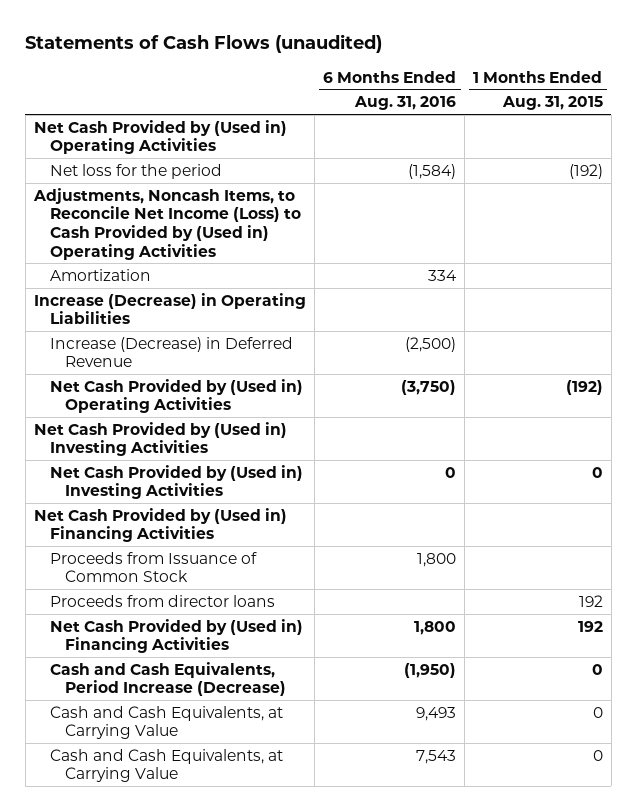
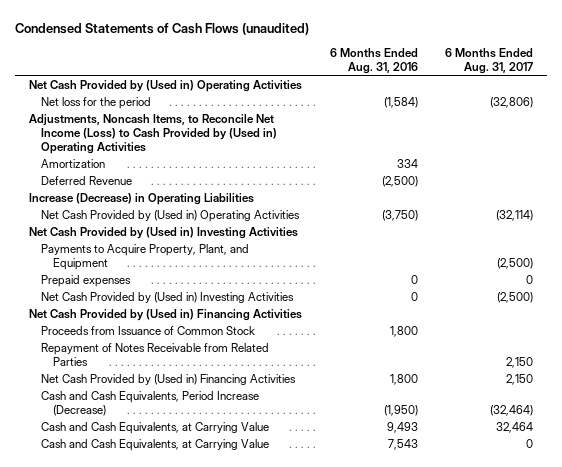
- Statements of Cash Flows (unaudited)
+ Condensed Statements of Cash Flows (unaudited)
- | 6 Months Ended Aug. 31, 2016 | 1 Months Ended Aug. 31, 2015
+ | 6 Months Ended Aug. 31, 2016 | 6 Months Ended Aug. 31, 2017
+ Deferred Revenue | (2,500) |
- Increase (Decrease) in Deferred Revenue | (2,500) |
+ Payments to Acquire Property, Plant, and Equipment | | (2,500)
+ Prepaid expenses | 0 | 0
- Proceeds from director loans | | 192
+ Repayment of Notes Receivable from Related Parties | | 2,150

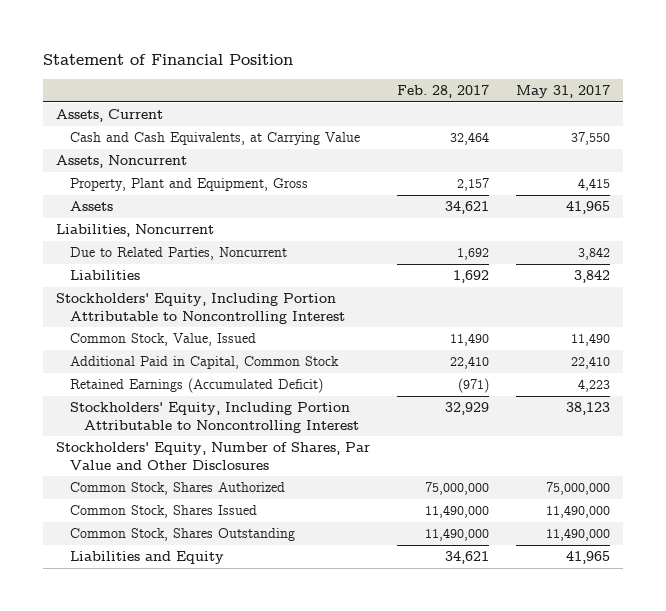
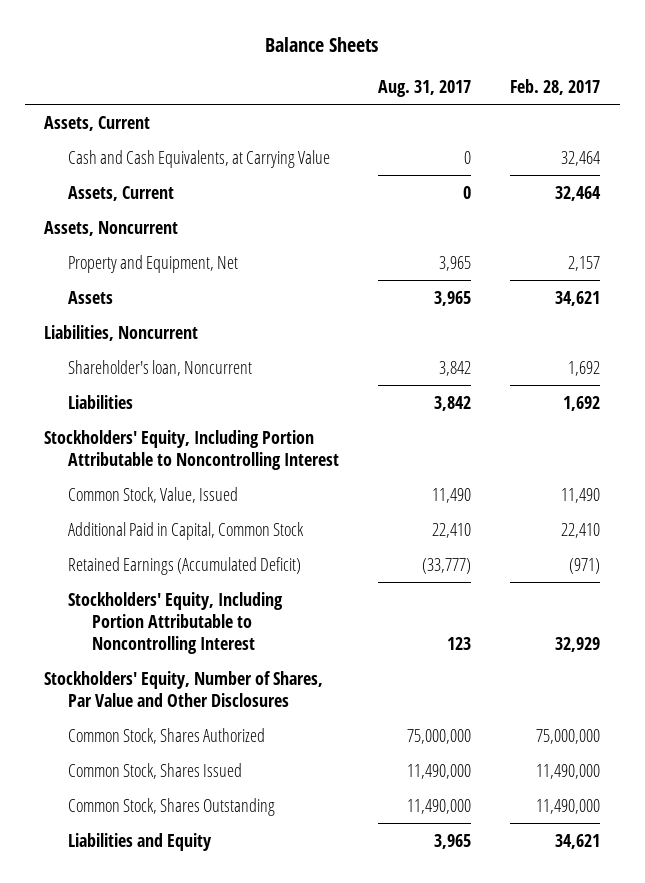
- Statement of Financial Position
+ Balance Sheets
- | Feb. 28, 2017 | May 31, 2017
+ | Aug. 31, 2017 | Feb. 28, 2017
+ Assets, Current | 0 | 32,464
- Property, Plant and Equipment, Gross | 2,157 | 4,415
+ Property and Equipment, Net | 3,965 | 2,157
- Due to Related Parties, Noncurrent | 1,692 | 3,842
+ Shareholder's loan, Noncurrent | 3,842 | 1,692

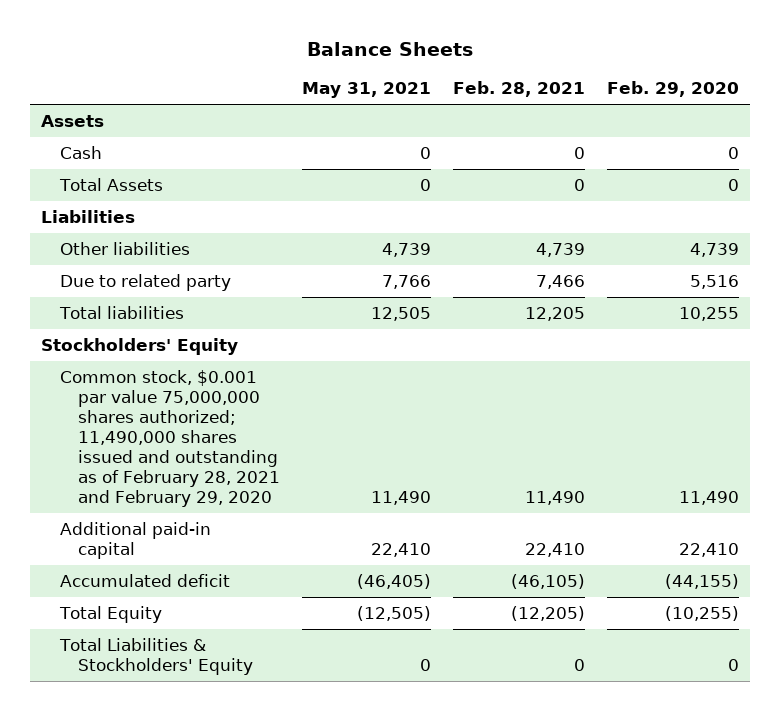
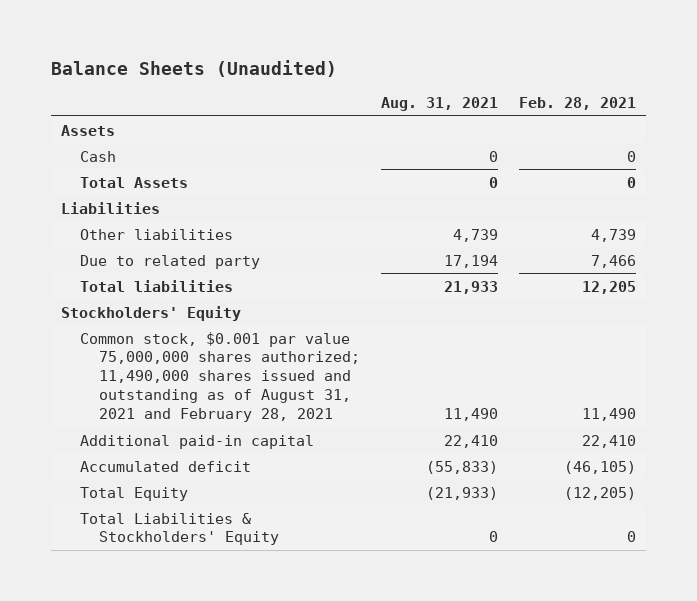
- Balance Sheets
+ Balance Sheets (Unaudited)
- | May 31, 2021 | Feb. 28, 2021 | Feb. 29, 2020
+ | Aug. 31, 2021 | Feb. 28, 2021
- Common stock, $0.001 par value 75,000,000 shares authorized; 11,490,000 shares issued and outstanding as of February 28, 2021 and February 29, 2020 | 11,490 | 11,490 | 11,490
+ Common stock, $0.001 par value 75,000,000 shares authorized; 11,490,000 shares issued and outstanding as of August 31, 2021 and February 28, 2021 | 11,490 | 11,490

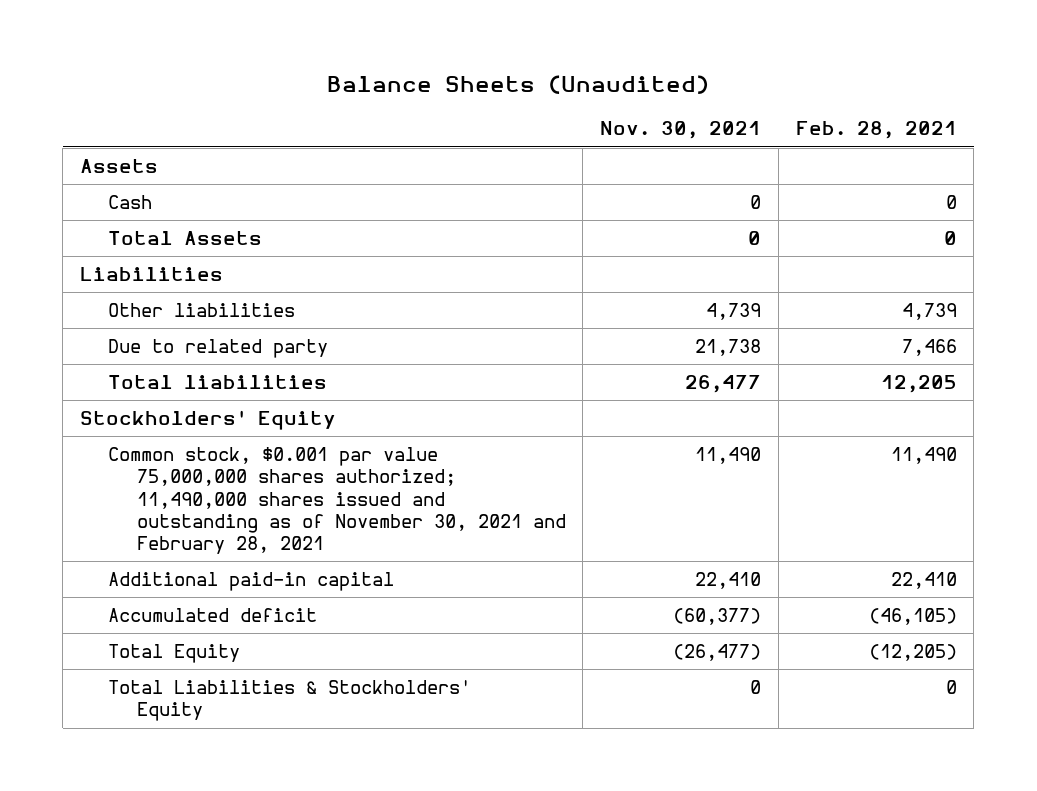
- | Aug. 31, 2021 | Feb. 28, 2021
+ | Nov. 30, 2021 | Feb. 28, 2021
- Common stock, $0.001 par value 75,000,000 shares authorized; 11,490,000 shares issued and outstanding as of August 31, 2021 and February 28, 2021 | 11,490 | 11,490
+ Common stock, $0.001 par value 75,000,000 shares authorized; 11,490,000 shares issued and outstanding as of November 30, 2021 and February 28, 2021 | 11,490 | 11,490

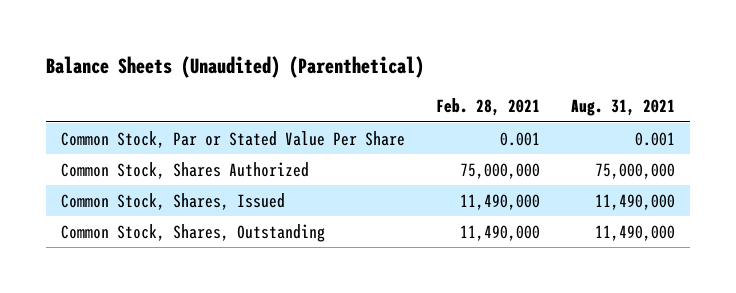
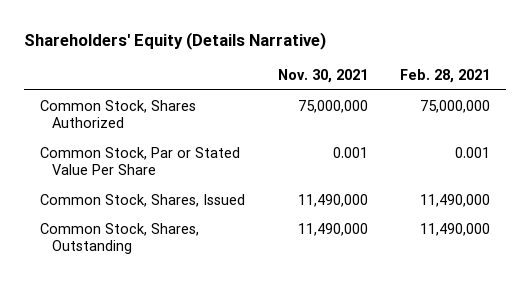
- Balance Sheets (Unaudited) (Parenthetical)
+ Shareholders' Equity (Details Narrative)
- | Feb. 28, 2021 | Aug. 31, 2021
+ | Nov. 30, 2021 | Feb. 28, 2021
moved down: Common Stock, Par or Stated Value Per Share | 0.001 | 0.001

